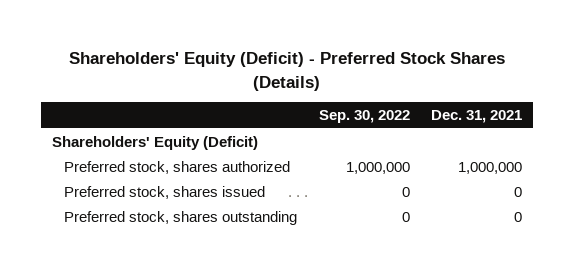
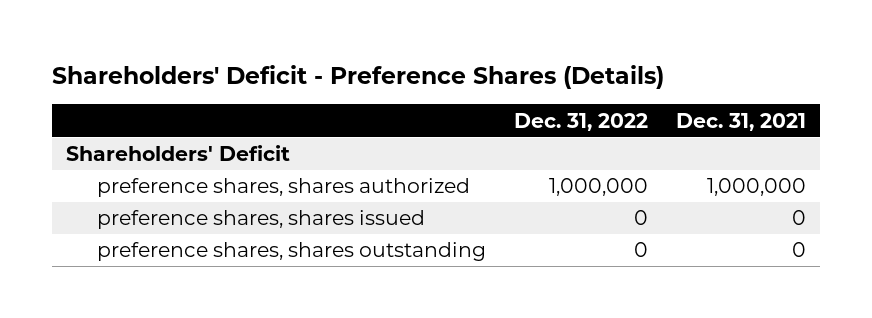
- Shareholders' Equity (Deficit) - Preferred Stock Shares (Details)
+ Shareholders' Deficit - Preference Shares (Details)
- | Sep. 30, 2022 | Dec. 31, 2021
+ | Dec. 31, 2022 | Dec. 31, 2021
- Shareholders' Equity (Deficit)
- Preferred stock, shares authorized | 1,000,000 | 1,000,000
- Preferred stock, shares issued | 0 | 0
- Preferred stock, shares outstanding | 0 | 0
+ Shareholders' Deficit
+ preference shares, shares authorized | 1,000,000 | 1,000,000
+ preference shares, shares issued | 0 | 0
+ preference shares, shares outstanding | 0 | 0

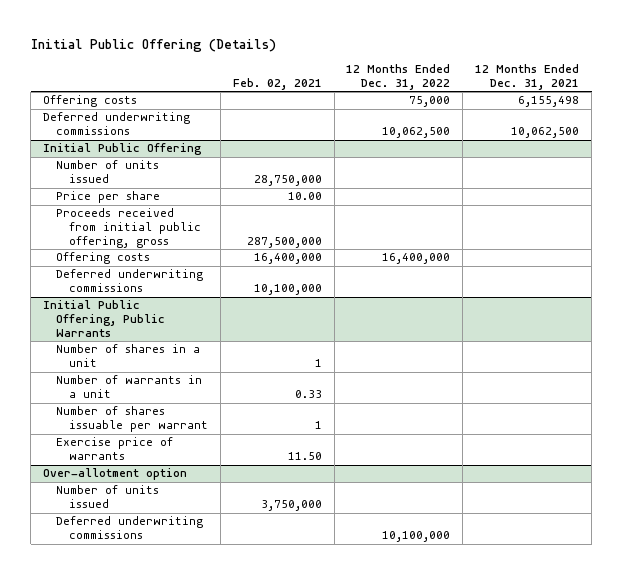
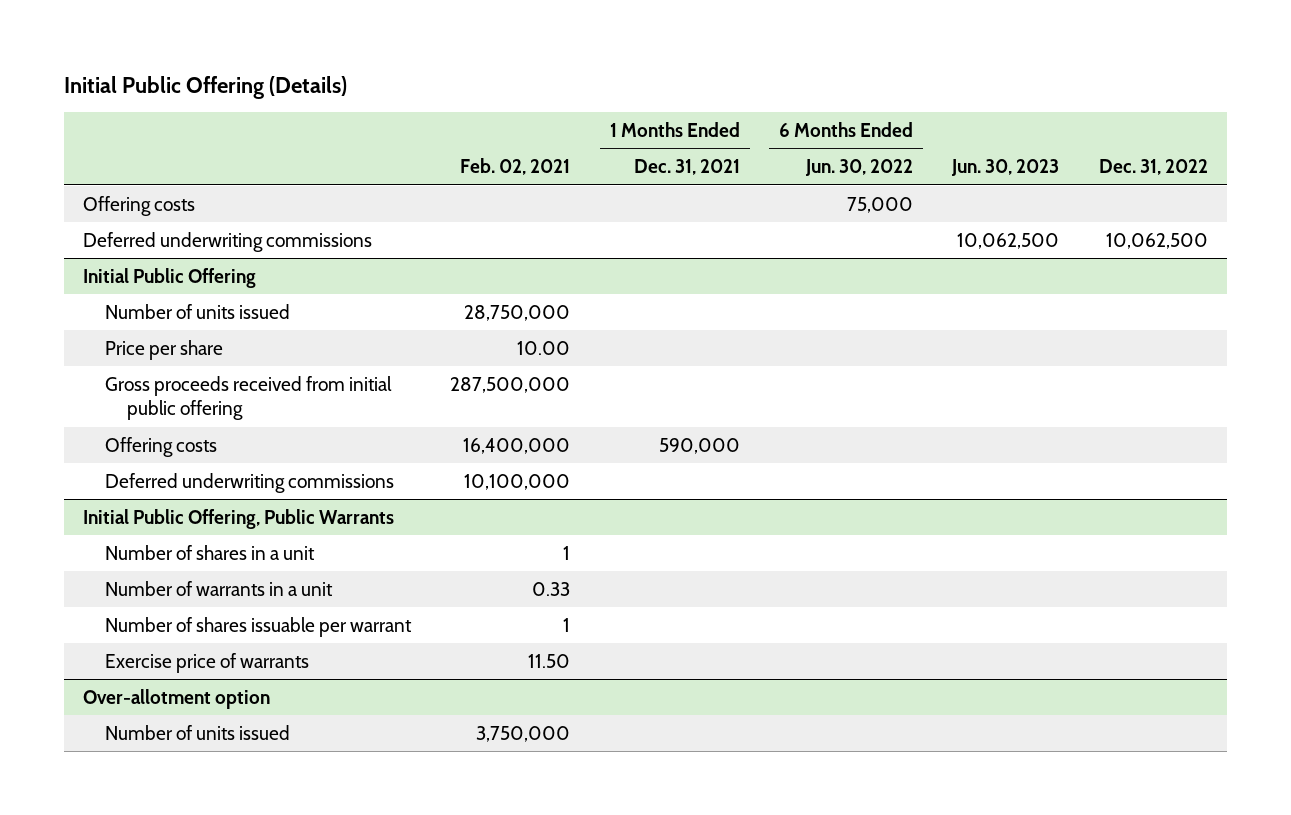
- | Feb. 02, 2021 | 12 Months Ended Dec. 31, 2022 | 12 Months Ended Dec. 31, 2021
+ | Feb. 02, 2021 | 1 Months Ended Dec. 31, 2021 | 6 Months Ended Jun. 30, 2022 | Jun. 30, 2023 | Dec. 31, 2022
@ Initial Public Offering
- Proceeds received from initial public offering, gross | 287,500,000 | |
+ Gross proceeds received from initial public offering | 287,500,000 | | | |
@ Over-allotment option
- Deferred underwriting commissions | | 10,100,000 |

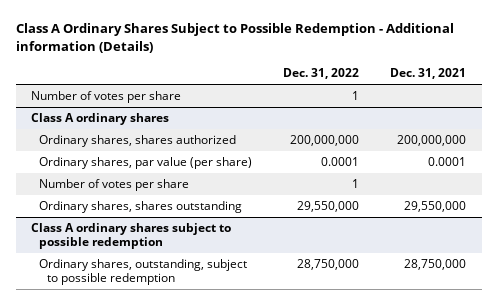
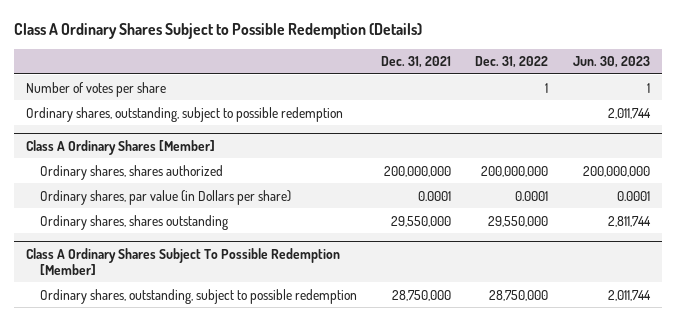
- Class A Ordinary Shares Subject to Possible Redemption - Additional information (Details)
+ Class A Ordinary Shares Subject to Possible Redemption (Details)
- | Dec. 31, 2022 | Dec. 31, 2021
+ | Dec. 31, 2021 | Dec. 31, 2022 | Jun. 30, 2023
- Class A ordinary shares
+ Ordinary shares, outstanding, subject to possible redemption | | | 2,011,744
+ Class A Ordinary Shares [Member]
- Ordinary shares, par value (per share) | 0.0001 | 0.0001
- Number of votes per share | 1 |
+ Ordinary shares, par value (in Dollars per share) | 0.0001 | 0.0001 | 0.0001
- Class A ordinary shares subject to possible redemption
+ Class A Ordinary Shares Subject To Possible Redemption [Member]

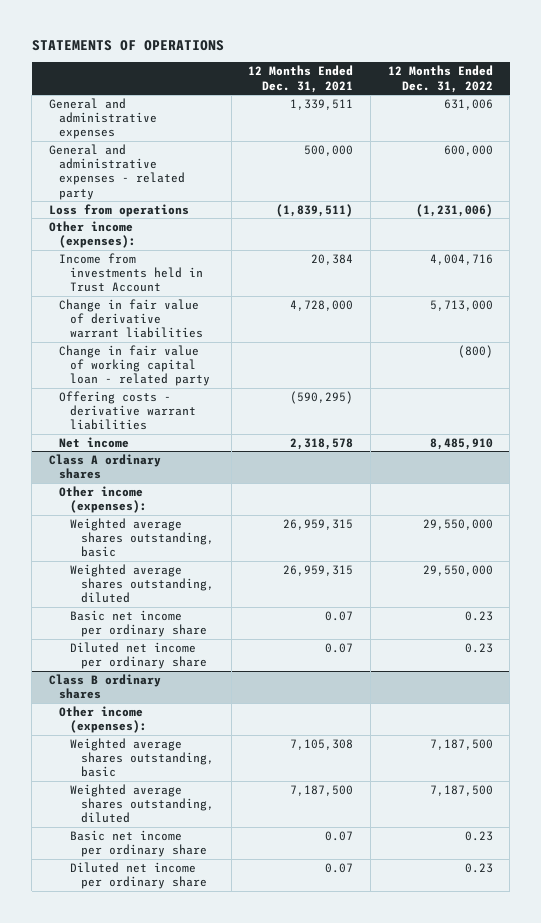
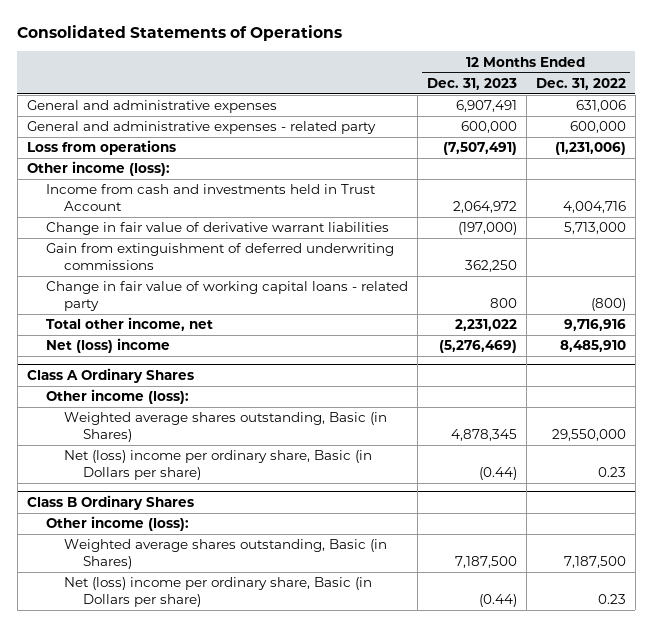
- STATEMENTS OF OPERATIONS
+ Consolidated Statements of Operations
- | 12 Months Ended Dec. 31, 2021 | 12 Months Ended Dec. 31, 2022
+ | 12 Months Ended Dec. 31, 2023 | 12 Months Ended Dec. 31, 2022
- Other income (expenses):
- Income from investments held in Trust Account | 20,384 | 4,004,716
+ Other income (loss):
+ Income from cash and investments held in Trust Account | 2,064,972 | 4,004,716
- Change in fair value of working capital loan - related party | | (800)
- Offering costs - derivative warrant liabilities | (590,295) |
- Net income | 2,318,578 | 8,485,910
- Class A ordinary shares
- Other income (expenses):
- Weighted average shares outstanding, basic | 26,959,315 | 29,550,000
- Weighted average shares outstanding, diluted | 26,959,315 | 29,550,000
- Basic net income per ordinary share | 0.07 | 0.23
- Diluted net income per ordinary share | 0.07 | 0.23
- Class B ordinary shares
- Other income (expenses):
- Weighted average shares outstanding, basic | 7,105,308 | 7,187,500
- Weighted average shares outstanding, diluted | 7,187,500 | 7,187,500
- Basic net income per ordinary share | 0.07 | 0.23
- Diluted net income per ordinary share | 0.07 | 0.23
+ Gain from extinguishment of deferred underwriting commissions | 362,250 |
+ Change in fair value of working capital loans - related party | 800 | (800)
+ Total other income, net | 2,231,022 | 9,716,916
+ Net (loss) income | (5,276,469) | 8,485,910
+ Class A Ordinary Shares
+ Other income (loss):
+ Weighted average shares outstanding, Basic (in Shares) | 4,878,345 | 29,550,000
+ Net (loss) income per ordinary share, Basic (in Dollars per share) | (0.44) | 0.23
+ Class B Ordinary Shares
+ Other income (loss):
+ Weighted average shares outstanding, Basic (in Shares) | 7,187,500 | 7,187,500
+ Net (loss) income per ordinary share, Basic (in Dollars per share) | (0.44) | 0.23

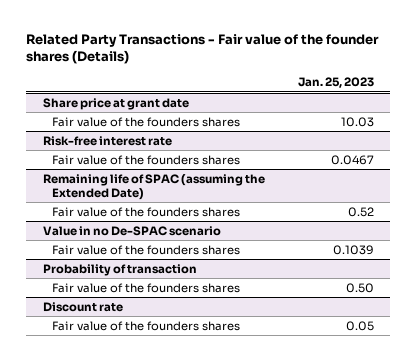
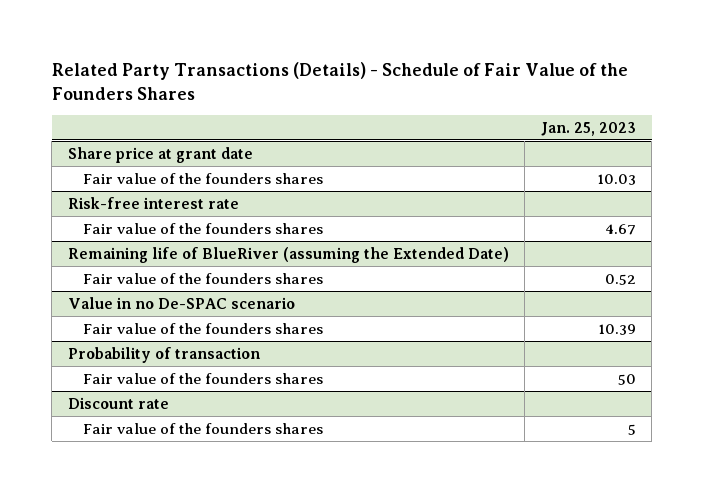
- Related Party Transactions - Fair value of the founder shares (Details)
+ Related Party Transactions (Details) - Schedule of Fair Value of the Founders Shares
@ Risk-free interest rate
- Fair value of the founders shares | 0.0467
- Remaining life of SPAC (assuming the Extended Date)
@ Risk-free interest rate
+ Fair value of the founders shares | 4.67
+ Remaining life of BlueRiver (assuming the Extended Date)
@ Value in no De-SPAC scenario
- Fair value of the founders shares | 0.1039
+ Fair value of the founders shares | 10.39
@ Probability of transaction
- Fair value of the founders shares | 0.50
+ Fair value of the founders shares | 50
@ Discount rate
- Fair value of the founders shares | 0.05
+ Fair value of the founders shares | 5

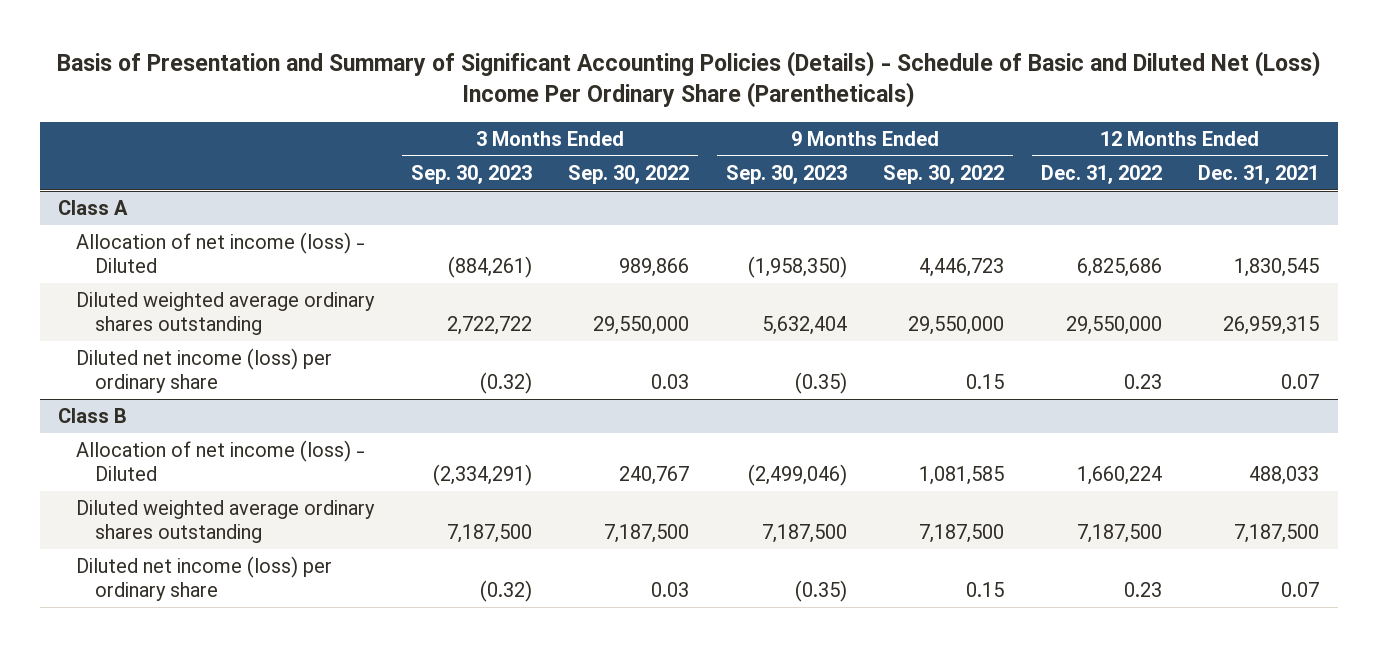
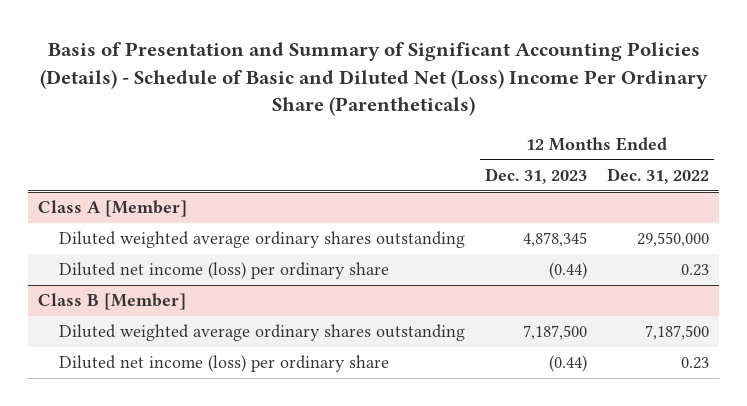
- | 3 Months Ended Sep. 30, 2023 | 3 Months Ended Sep. 30, 2022 | 9 Months Ended Sep. 30, 2023 | 9 Months Ended Sep. 30, 2022 | 12 Months Ended Dec. 31, 2022 | 12 Months Ended Dec. 31, 2021
+ | 12 Months Ended Dec. 31, 2023 | 12 Months Ended Dec. 31, 2022
- Class A
- Allocation of net income (loss) - Diluted | (884,261) | 989,866 | (1,958,350) | 4,446,723 | 6,825,686 | 1,830,545
+ Class A [Member]
- Class B
- Allocation of net income (loss) - Diluted | (2,334,291) | 240,767 | (2,499,046) | 1,081,585 | 1,660,224 | 488,033
+ Class B [Member]

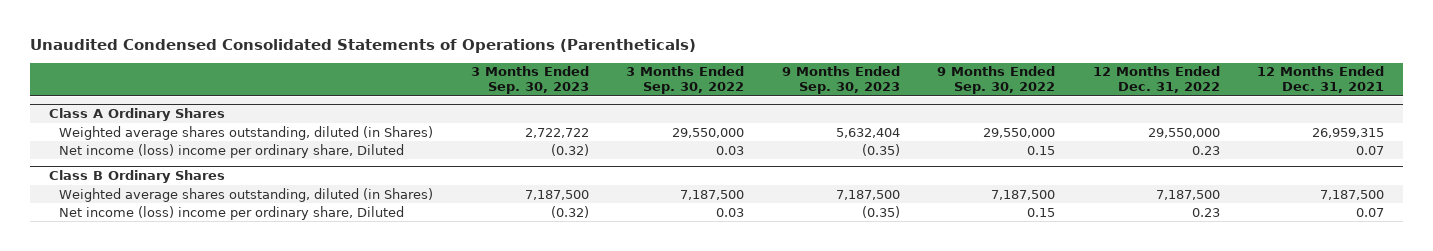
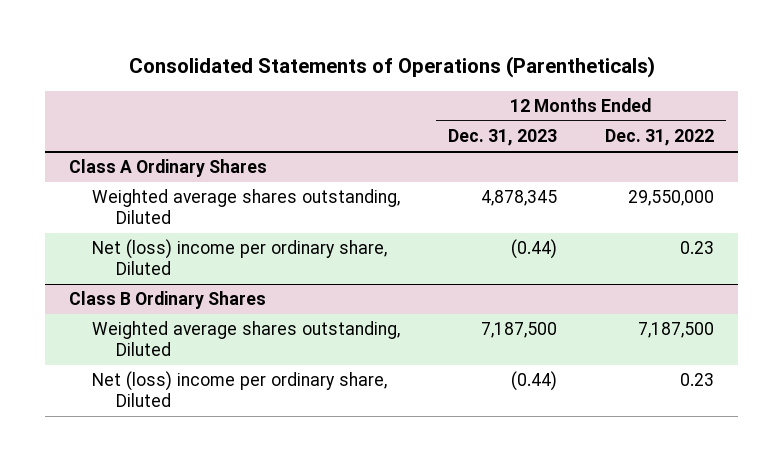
- Unaudited Condensed Consolidated Statements of Operations (Parentheticals)
+ Consolidated Statements of Operations (Parentheticals)
- | 3 Months Ended Sep. 30, 2023 | 3 Months Ended Sep. 30, 2022 | 9 Months Ended Sep. 30, 2023 | 9 Months Ended Sep. 30, 2022 | 12 Months Ended Dec. 31, 2022 | 12 Months Ended Dec. 31, 2021
+ | 12 Months Ended Dec. 31, 2023 | 12 Months Ended Dec. 31, 2022
@ Class A Ordinary Shares
- Weighted average shares outstanding, diluted (in Shares) | 2,722,722 | 29,550,000 | 5,632,404 | 29,550,000 | 29,550,000 | 26,959,315
- Net income (loss) income per ordinary share, Diluted | (0.32) | 0.03 | (0.35) | 0.15 | 0.23 | 0.07
+ Weighted average shares outstanding, Diluted | 4,878,345 | 29,550,000
+ Net (loss) income per ordinary share, Diluted | (0.44) | 0.23
@ Class B Ordinary Shares
- Weighted average shares outstanding, diluted (in Shares) | 7,187,500 | 7,187,500 | 7,187,500 | 7,187,500 | 7,187,500 | 7,187,500
- Net income (loss) income per ordinary share, Diluted | (0.32) | 0.03 | (0.35) | 0.15 | 0.23 | 0.07
+ Weighted average shares outstanding, Diluted | 7,187,500 | 7,187,500
+ Net (loss) income per ordinary share, Diluted | (0.44) | 0.23

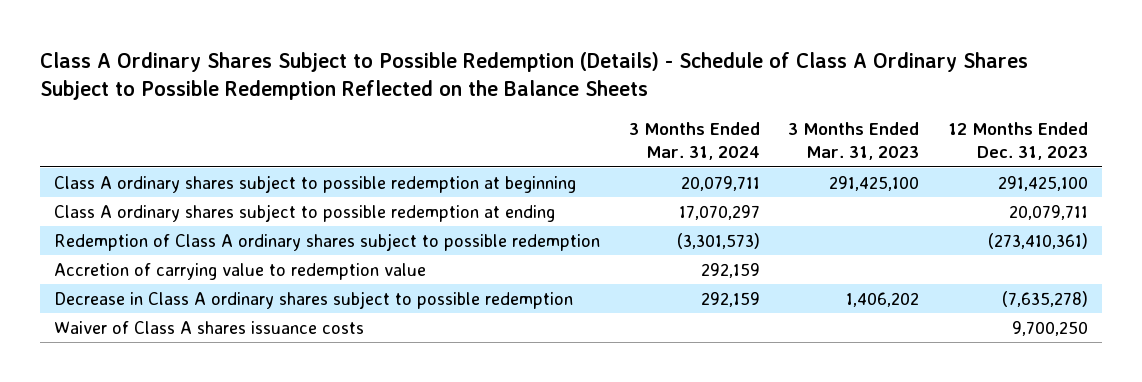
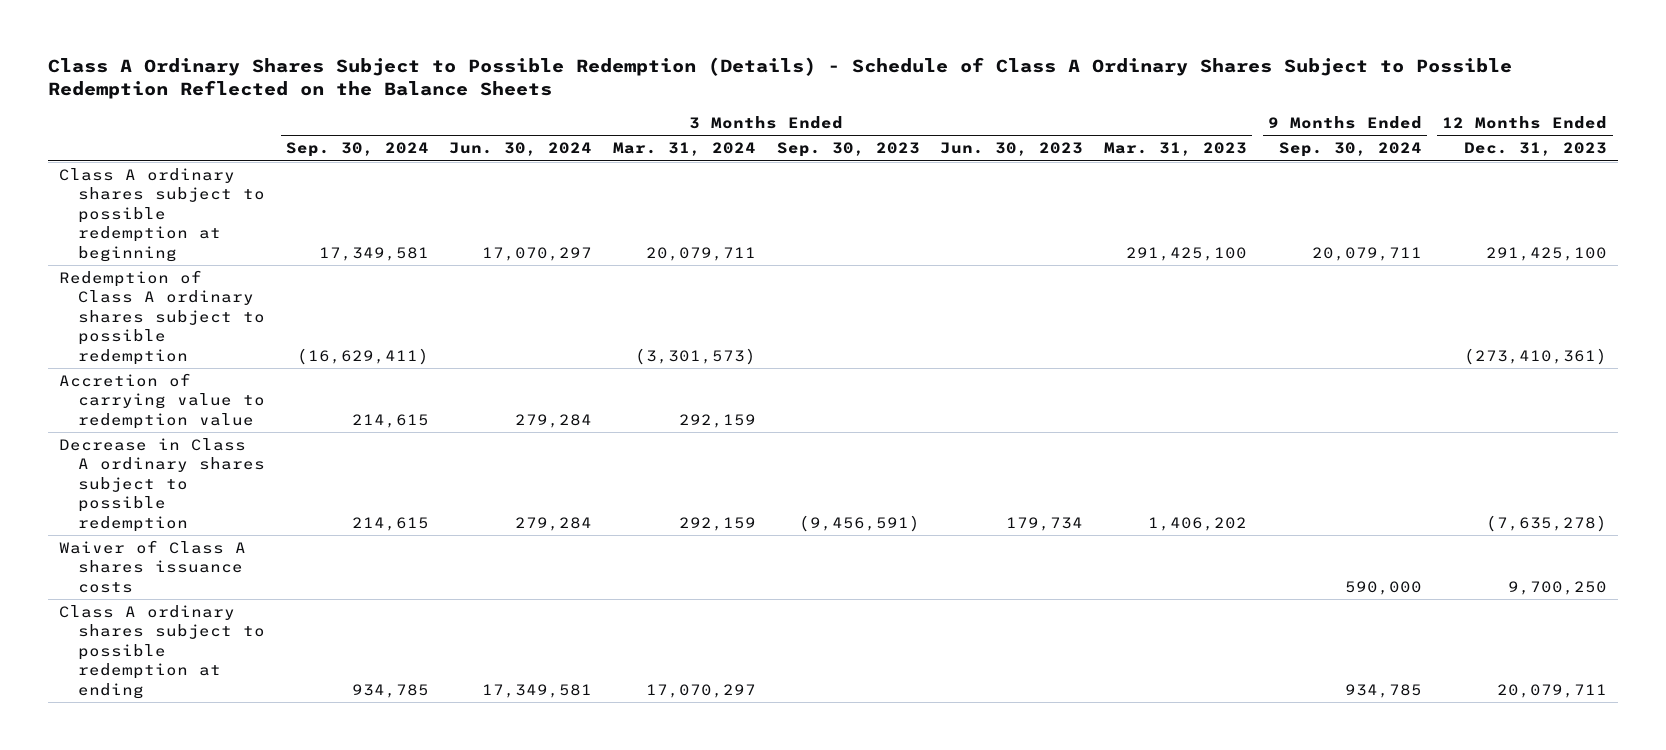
- | 3 Months Ended Mar. 31, 2024 | 3 Months Ended Mar. 31, 2023 | 12 Months Ended Dec. 31, 2023
+ | 3 Months Ended Sep. 30, 2024 | 3 Months Ended Jun. 30, 2024 | 3 Months Ended Mar. 31, 2024 | 3 Months Ended Sep. 30, 2023 | 3 Months Ended Jun. 30, 2023 | 3 Months Ended Mar. 31, 2023 | 9 Months Ended Sep. 30, 2024 | 12 Months Ended Dec. 31, 2023
moved down: Class A ordinary shares subject to possible redemption at ending | 934,785 | 17,349,581 | 17,070,297 | | | | 934,785 | 20,079,711

